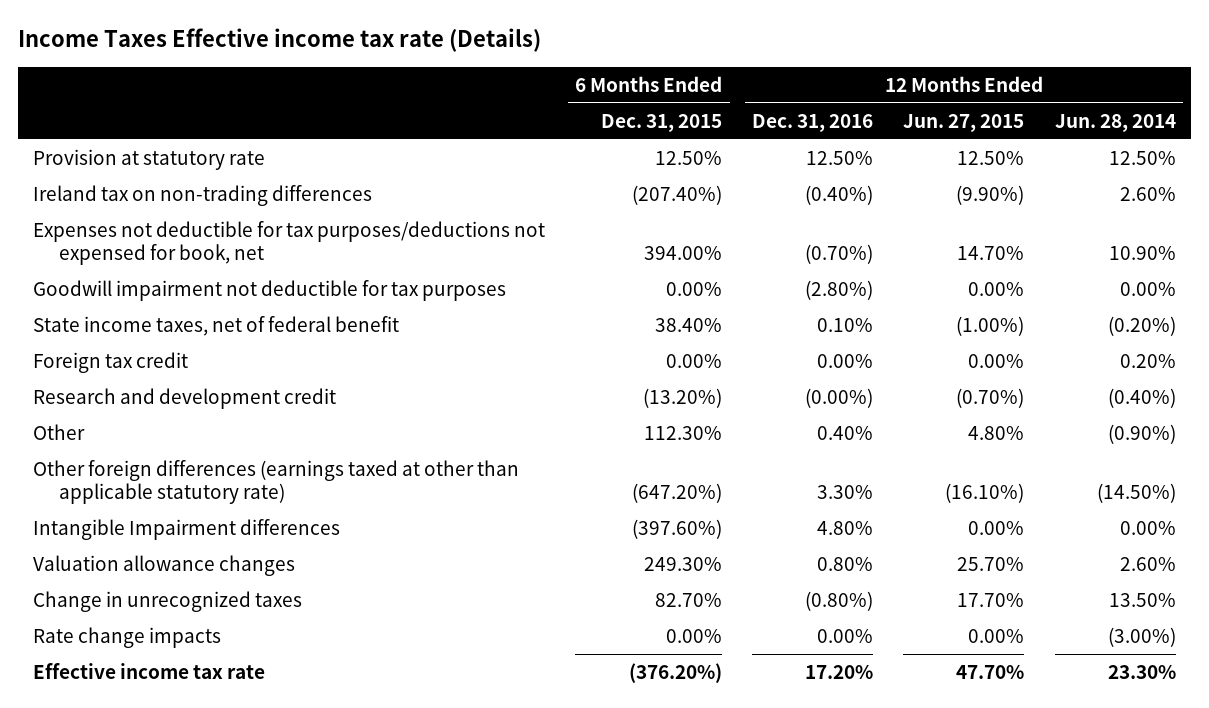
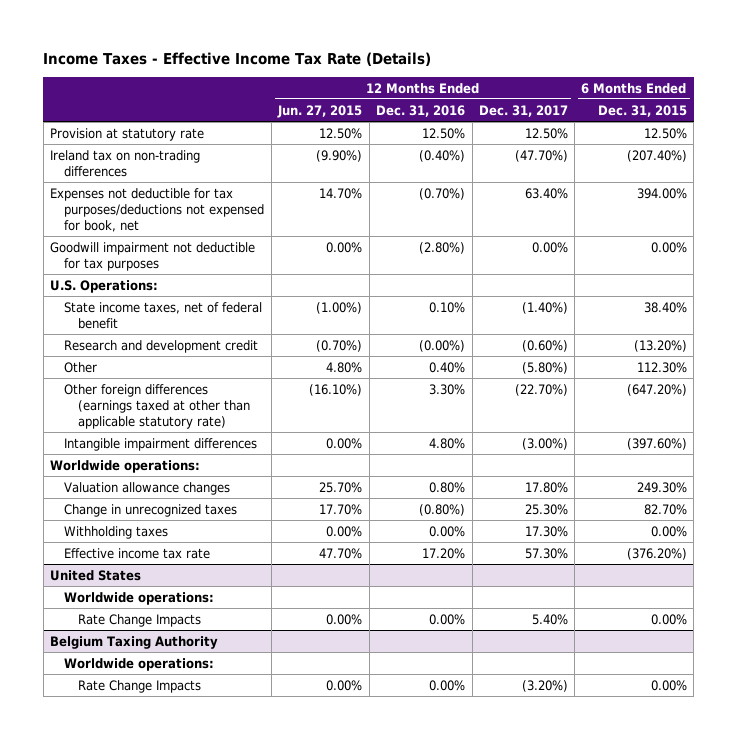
- Income Taxes Effective income tax rate (Details)
+ Income Taxes - Effective Income Tax Rate (Details)
- | 6 Months Ended Dec. 31, 2015 | 12 Months Ended Dec. 31, 2016 | 12 Months Ended Jun. 27, 2015 | 12 Months Ended Jun. 28, 2014
+ | 12 Months Ended Jun. 27, 2015 | 12 Months Ended Dec. 31, 2016 | 12 Months Ended Dec. 31, 2017 | 6 Months Ended Dec. 31, 2015
+ U.S. Operations:
- Foreign tax credit | 0.00% | 0.00% | 0.00% | 0.20%
- Intangible Impairment differences | (397.60%) | 4.80% | 0.00% | 0.00%
+ Intangible impairment differences | 0.00% | 4.80% | (3.00%) | (397.60%)
+ Worldwide operations:
- Rate change impacts | 0.00% | 0.00% | 0.00% | (3.00%)
+ Withholding taxes | 0.00% | 0.00% | 17.30% | 0.00%
+ United States
+ Worldwide operations:
+ Rate Change Impacts | 0.00% | 0.00% | 5.40% | 0.00%
+ Belgium Taxing Authority
+ Worldwide operations:
+ Rate Change Impacts | 0.00% | 0.00% | (3.20%) | 0.00%

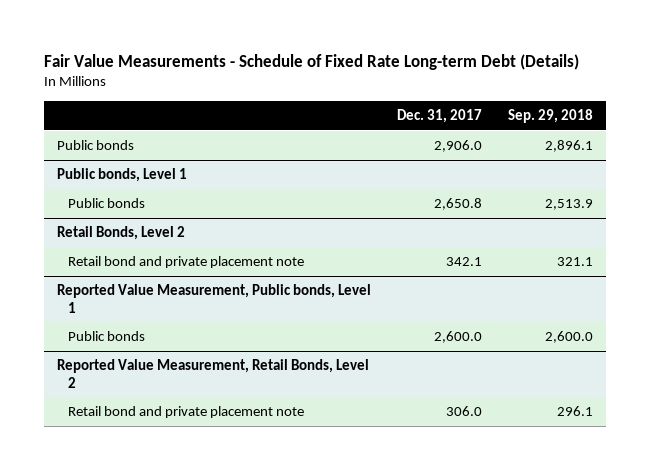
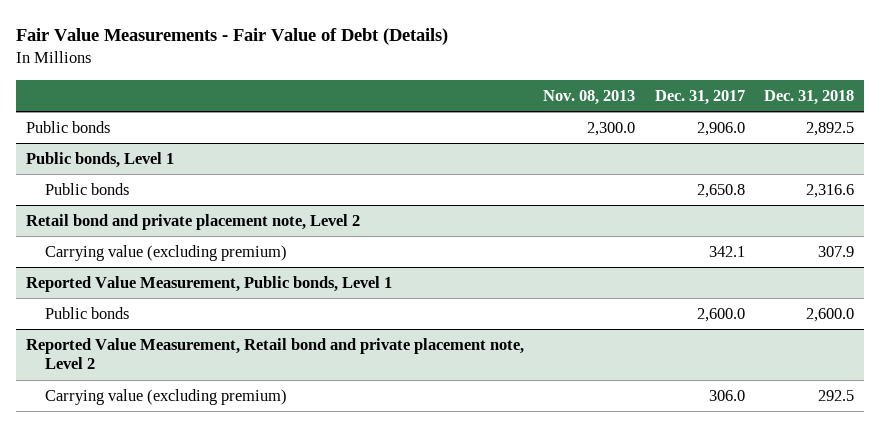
- Fair Value Measurements - Schedule of Fixed Rate Long-term Debt (Details)
+ Fair Value Measurements - Fair Value of Debt (Details)
- | Dec. 31, 2017 | Sep. 29, 2018
+ | Nov. 08, 2013 | Dec. 31, 2017 | Dec. 31, 2018
- Retail Bonds, Level 2
- Retail bond and private placement note | 342.1 | 321.1
+ Retail bond and private placement note, Level 2
+ Carrying value (excluding premium) | | 342.1 | 307.9
- Reported Value Measurement, Retail Bonds, Level 2
- Retail bond and private placement note | 306.0 | 296.1
+ Reported Value Measurement, Retail bond and private placement note, Level 2
+ Carrying value (excluding premium) | | 306.0 | 292.5

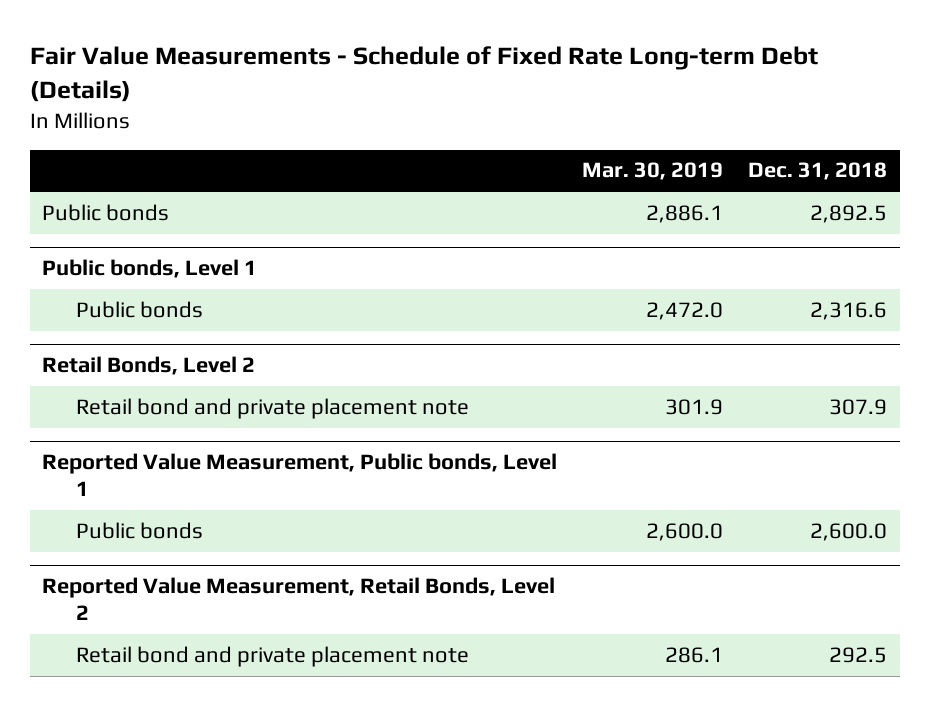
- Fair Value Measurements - Fair Value of Debt (Details)
+ Fair Value Measurements - Schedule of Fixed Rate Long-term Debt (Details)
- | Nov. 08, 2013 | Dec. 31, 2017 | Dec. 31, 2018
+ | Mar. 30, 2019 | Dec. 31, 2018
- Retail bond and private placement note, Level 2
- Carrying value (excluding premium) | | 342.1 | 307.9
+ Retail Bonds, Level 2
+ Retail bond and private placement note | 301.9 | 307.9
- Reported Value Measurement, Retail bond and private placement note, Level 2
- Carrying value (excluding premium) | | 306.0 | 292.5
+ Reported Value Measurement, Retail Bonds, Level 2
+ Retail bond and private placement note | 286.1 | 292.5

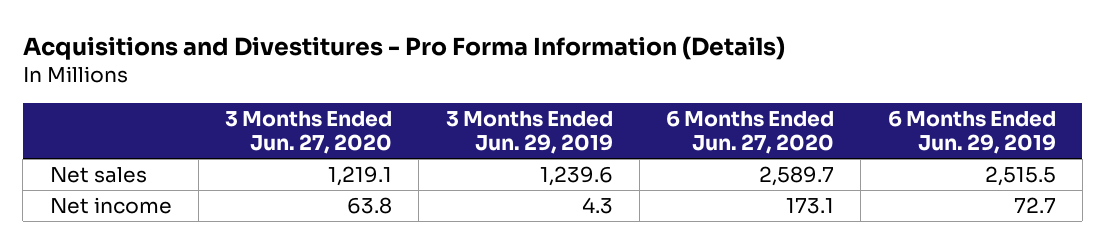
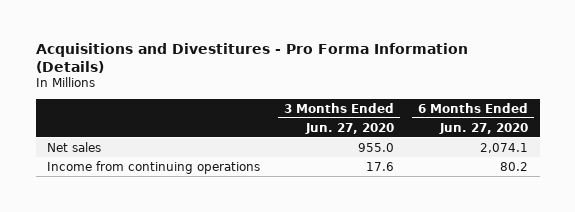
- | 3 Months Ended Jun. 27, 2020 | 3 Months Ended Jun. 29, 2019 | 6 Months Ended Jun. 27, 2020 | 6 Months Ended Jun. 29, 2019
+ | 3 Months Ended Jun. 27, 2020 | 6 Months Ended Jun. 27, 2020
- Net sales | 1,219.1 | 1,239.6 | 2,589.7 | 2,515.5
- Net income | 63.8 | 4.3 | 173.1 | 72.7
+ Net sales | 955.0 | 2,074.1
+ Income from continuing operations | 17.6 | 80.2

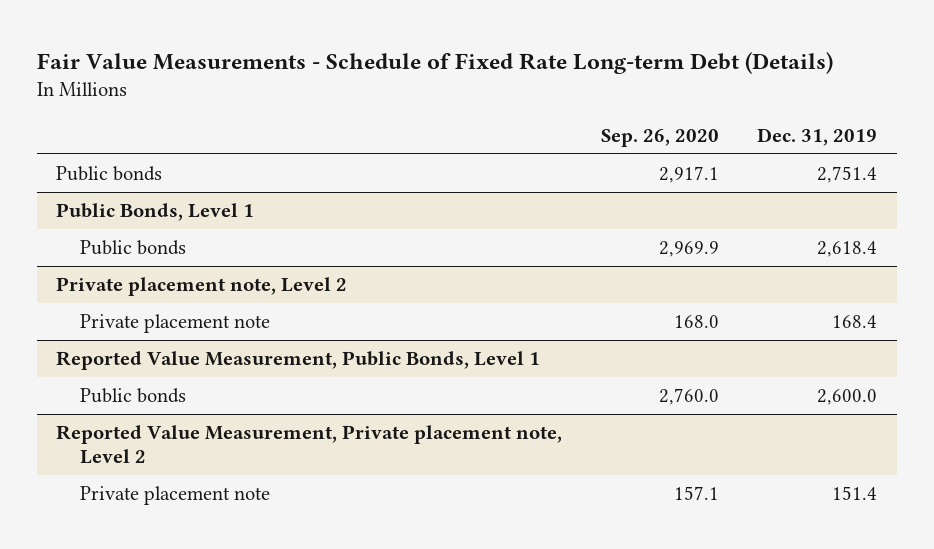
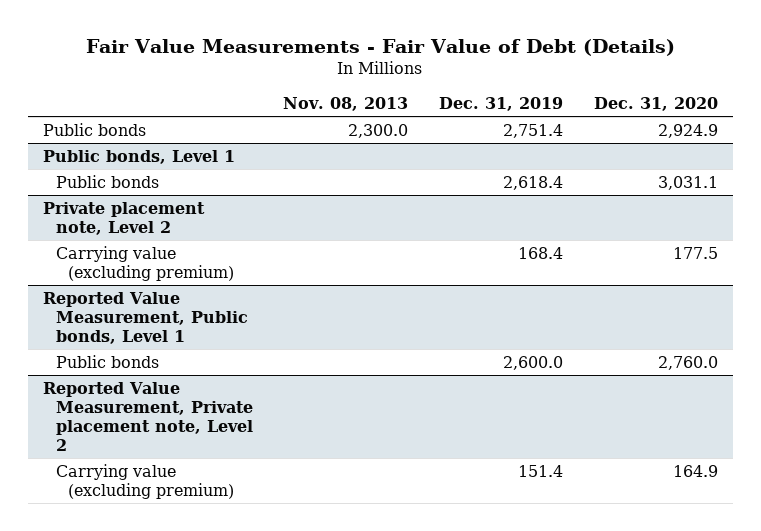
- Fair Value Measurements - Schedule of Fixed Rate Long-term Debt (Details)
+ Fair Value Measurements - Fair Value of Debt (Details)
- | Sep. 26, 2020 | Dec. 31, 2019
+ | Nov. 08, 2013 | Dec. 31, 2019 | Dec. 31, 2020
- Public Bonds, Level 1
+ Public bonds, Level 1
@ Private placement note, Level 2
- Private placement note | 168.0 | 168.4
- Reported Value Measurement, Public Bonds, Level 1
@ Private placement note, Level 2
+ Carrying value (excluding premium) | | 168.4 | 177.5
+ Reported Value Measurement, Public bonds, Level 1
@ Reported Value Measurement, Private placement note, Level 2
- Private placement note | 157.1 | 151.4
+ Carrying value (excluding premium) | | 151.4 | 164.9

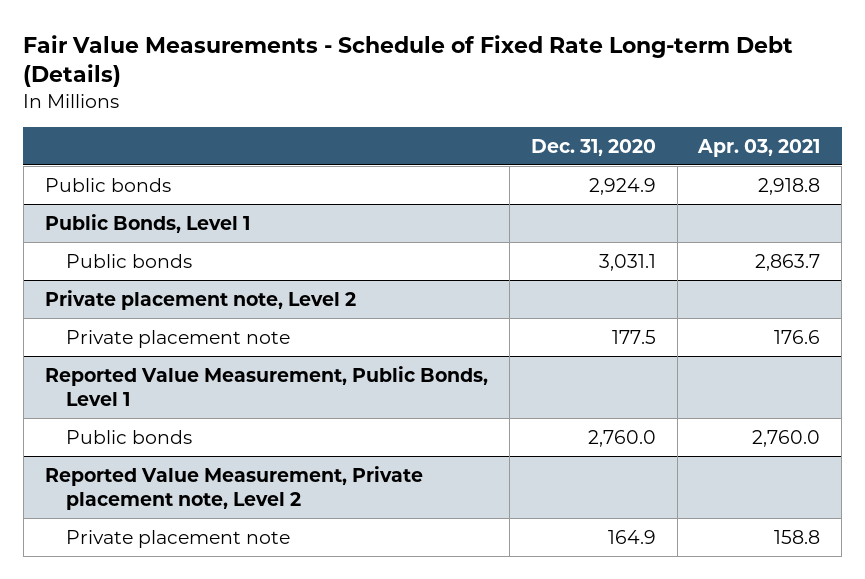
- Fair Value Measurements - Fair Value of Debt (Details)
+ Fair Value Measurements - Schedule of Fixed Rate Long-term Debt (Details)
- | Nov. 08, 2013 | Dec. 31, 2019 | Dec. 31, 2020
+ | Dec. 31, 2020 | Apr. 03, 2021
- Public bonds, Level 1
+ Public Bonds, Level 1
@ Private placement note, Level 2
- Carrying value (excluding premium) | | 168.4 | 177.5
- Reported Value Measurement, Public bonds, Level 1
@ Private placement note, Level 2
+ Private placement note | 177.5 | 176.6
+ Reported Value Measurement, Public Bonds, Level 1
@ Reported Value Measurement, Private placement note, Level 2
- Carrying value (excluding premium) | | 151.4 | 164.9
+ Private placement note | 164.9 | 158.8

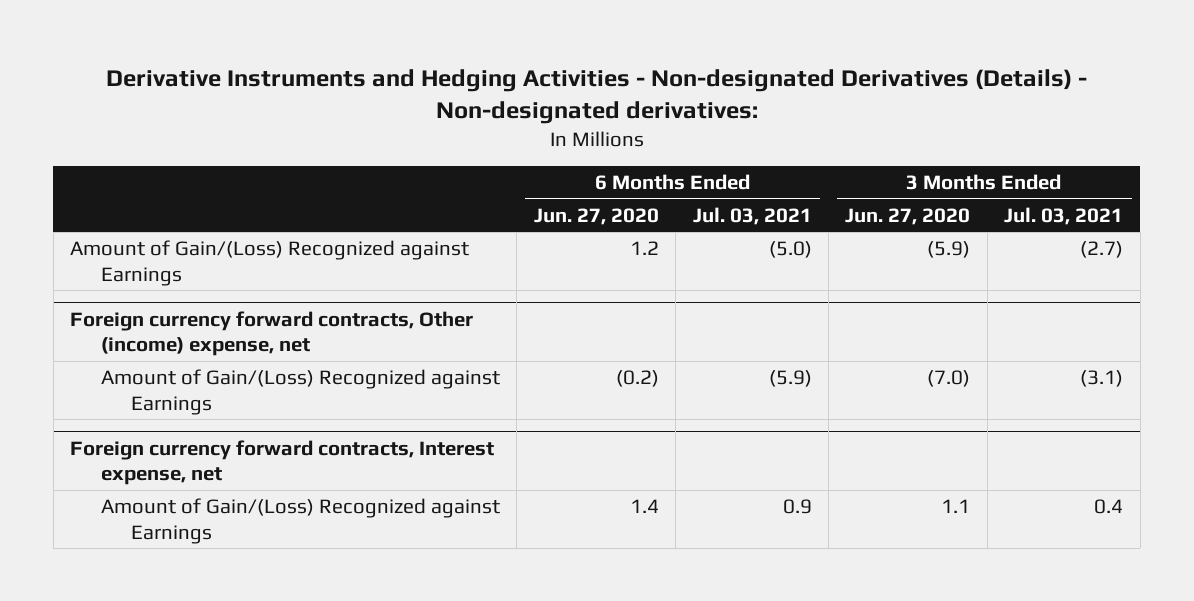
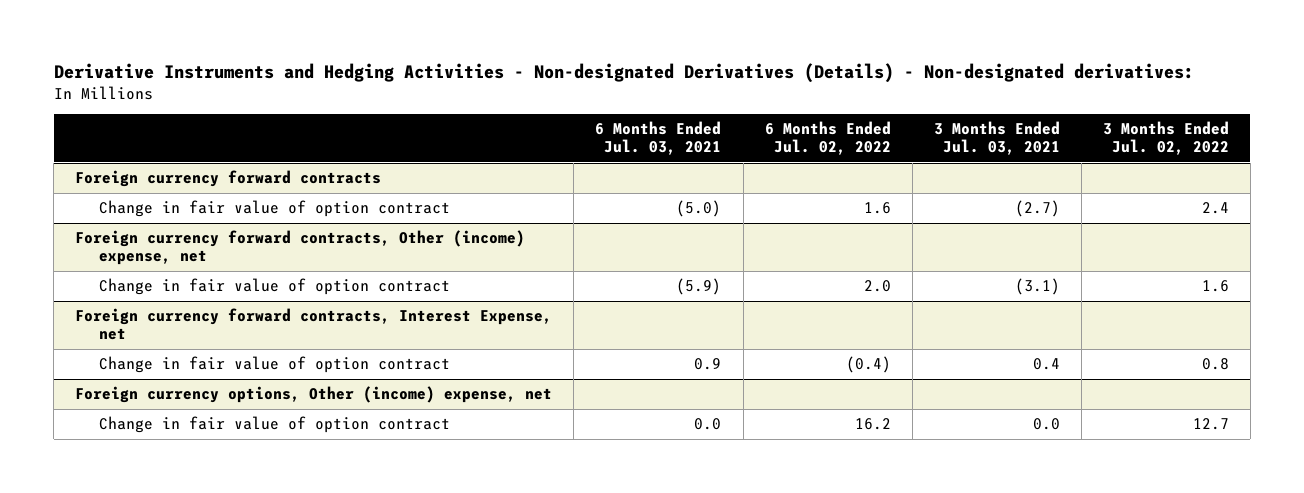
- | 6 Months Ended Jun. 27, 2020 | 6 Months Ended Jul. 03, 2021 | 3 Months Ended Jun. 27, 2020 | 3 Months Ended Jul. 03, 2021
+ | 6 Months Ended Jul. 03, 2021 | 6 Months Ended Jul. 02, 2022 | 3 Months Ended Jul. 03, 2021 | 3 Months Ended Jul. 02, 2022
- Amount of Gain/(Loss) Recognized against Earnings | 1.2 | (5.0) | (5.9) | (2.7)
+ Foreign currency forward contracts
+ Change in fair value of option contract | (5.0) | 1.6 | (2.7) | 2.4
@ Foreign currency forward contracts, Other (income) expense, net
- Amount of Gain/(Loss) Recognized against Earnings | (0.2) | (5.9) | (7.0) | (3.1)
- Foreign currency forward contracts, Interest expense, net
- Amount of Gain/(Loss) Recognized against Earnings | 1.4 | 0.9 | 1.1 | 0.4
@ Foreign currency forward contracts, Other (income) expense, net
+ Change in fair value of option contract | (5.9) | 2.0 | (3.1) | 1.6
+ Foreign currency forward contracts, Interest Expense, net
+ Change in fair value of option contract | 0.9 | (0.4) | 0.4 | 0.8
+ Foreign currency options, Other (income) expense, net
+ Change in fair value of option contract | 0.0 | 16.2 | 0.0 | 12.7

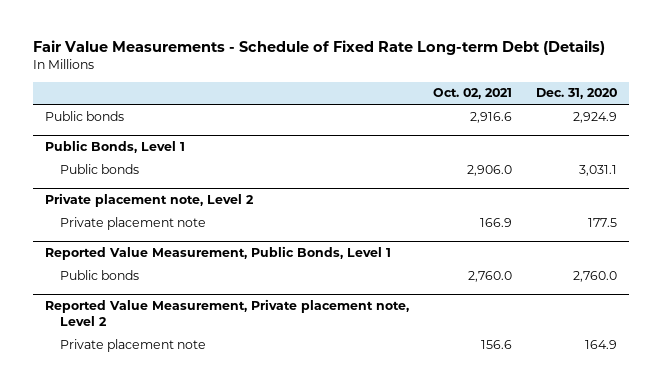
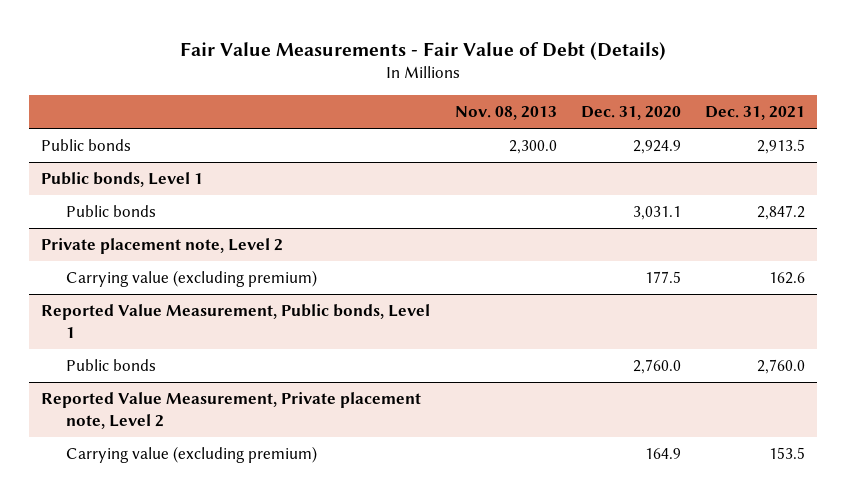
- Fair Value Measurements - Schedule of Fixed Rate Long-term Debt (Details)
+ Fair Value Measurements - Fair Value of Debt (Details)
- | Oct. 02, 2021 | Dec. 31, 2020
+ | Nov. 08, 2013 | Dec. 31, 2020 | Dec. 31, 2021
- Public Bonds, Level 1
+ Public bonds, Level 1
@ Private placement note, Level 2
- Private placement note | 166.9 | 177.5
- Reported Value Measurement, Public Bonds, Level 1
@ Private placement note, Level 2
+ Carrying value (excluding premium) | | 177.5 | 162.6
+ Reported Value Measurement, Public bonds, Level 1
@ Reported Value Measurement, Private placement note, Level 2
- Private placement note | 156.6 | 164.9
+ Carrying value (excluding premium) | | 164.9 | 153.5

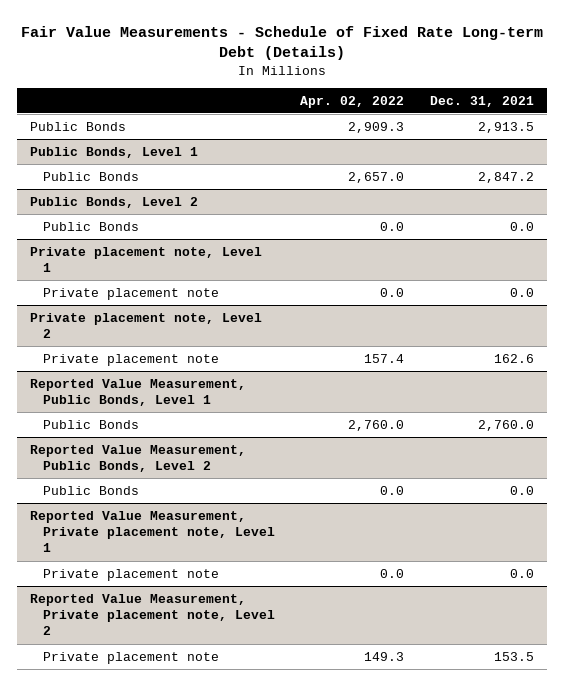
- Fair Value Measurements - Fair Value of Debt (Details)
+ Fair Value Measurements - Schedule of Fixed Rate Long-term Debt (Details)
- | Nov. 08, 2013 | Dec. 31, 2020 | Dec. 31, 2021
+ | Apr. 02, 2022 | Dec. 31, 2021
- Public bonds | 2,300.0 | 2,924.9 | 2,913.5
- Public bonds, Level 1
- Public bonds | | 3,031.1 | 2,847.2
+ Public Bonds | 2,909.3 | 2,913.5
+ Public Bonds, Level 1
+ Public Bonds | 2,657.0 | 2,847.2
+ Public Bonds, Level 2
+ Public Bonds | 0.0 | 0.0
+ Private placement note, Level 1
+ Private placement note | 0.0 | 0.0
@ Private placement note, Level 2
- Carrying value (excluding premium) | | 177.5 | 162.6
- Reported Value Measurement, Public bonds, Level 1
- Public bonds | | 2,760.0 | 2,760.0
@ Private placement note, Level 2
+ Private placement note | 157.4 | 162.6
+ Reported Value Measurement, Public Bonds, Level 1
+ Public Bonds | 2,760.0 | 2,760.0
+ Reported Value Measurement, Public Bonds, Level 2
+ Public Bonds | 0.0 | 0.0
+ Reported Value Measurement, Private placement note, Level 1
+ Private placement note | 0.0 | 0.0
@ Reported Value Measurement, Private placement note, Level 2
- Carrying value (excluding premium) | | 164.9 | 153.5
+ Private placement note | 149.3 | 153.5

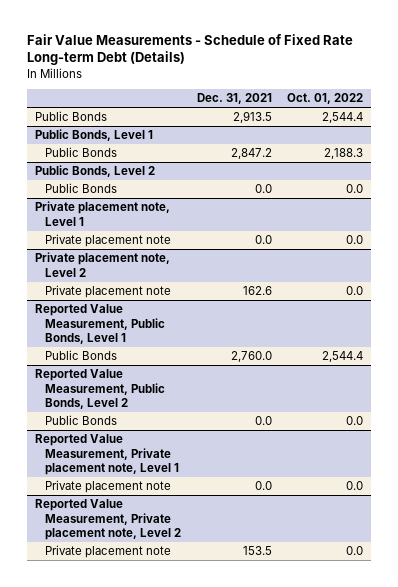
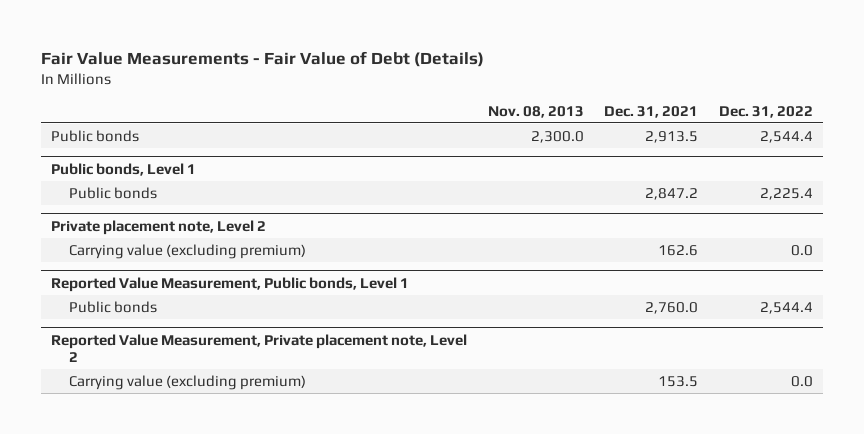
- Fair Value Measurements - Schedule of Fixed Rate Long-term Debt (Details)
+ Fair Value Measurements - Fair Value of Debt (Details)
- | Dec. 31, 2021 | Oct. 01, 2022
+ | Nov. 08, 2013 | Dec. 31, 2021 | Dec. 31, 2022
- Public Bonds | 2,913.5 | 2,544.4
- Public Bonds, Level 1
- Public Bonds | 2,847.2 | 2,188.3
- Public Bonds, Level 2
- Public Bonds | 0.0 | 0.0
- Private placement note, Level 1
- Private placement note | 0.0 | 0.0
+ Public bonds | 2,300.0 | 2,913.5 | 2,544.4
+ Public bonds, Level 1
+ Public bonds | | 2,847.2 | 2,225.4
@ Private placement note, Level 2
- Private placement note | 162.6 | 0.0
- Reported Value Measurement, Public Bonds, Level 1
- Public Bonds | 2,760.0 | 2,544.4
- Reported Value Measurement, Public Bonds, Level 2
- Public Bonds | 0.0 | 0.0
- Reported Value Measurement, Private placement note, Level 1
- Private placement note | 0.0 | 0.0
@ Private placement note, Level 2
+ Carrying value (excluding premium) | | 162.6 | 0.0
+ Reported Value Measurement, Public bonds, Level 1
+ Public bonds | | 2,760.0 | 2,544.4
@ Reported Value Measurement, Private placement note, Level 2
- Private placement note | 153.5 | 0.0
+ Carrying value (excluding premium) | | 153.5 | 0.0

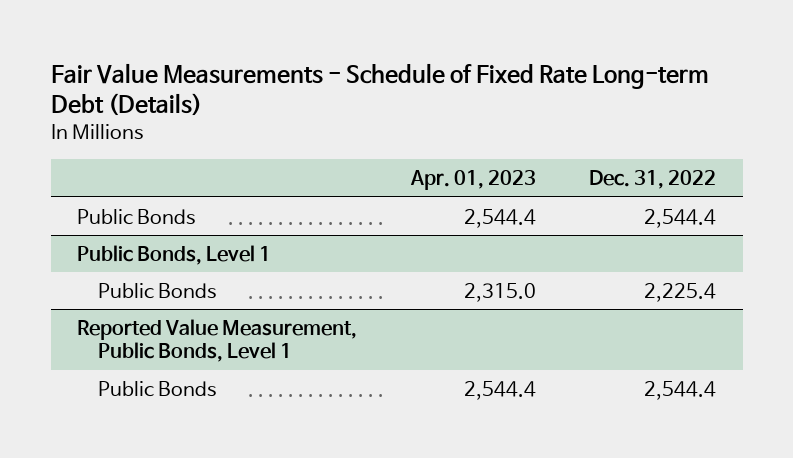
- Fair Value Measurements - Fair Value of Debt (Details)
+ Fair Value Measurements - Schedule of Fixed Rate Long-term Debt (Details)
- | Nov. 08, 2013 | Dec. 31, 2021 | Dec. 31, 2022
+ | Apr. 01, 2023 | Dec. 31, 2022
- Public bonds | 2,300.0 | 2,913.5 | 2,544.4
- Public bonds, Level 1
- Public bonds | | 2,847.2 | 2,225.4
- Private placement note, Level 2
- Carrying value (excluding premium) | | 162.6 | 0.0
- Reported Value Measurement, Public bonds, Level 1
- Public bonds | | 2,760.0 | 2,544.4
- Reported Value Measurement, Private placement note, Level 2
- Carrying value (excluding premium) | | 153.5 | 0.0
+ Public Bonds | 2,544.4 | 2,544.4
+ Public Bonds, Level 1
+ Public Bonds | 2,315.0 | 2,225.4
+ Reported Value Measurement, Public Bonds, Level 1
+ Public Bonds | 2,544.4 | 2,544.4

